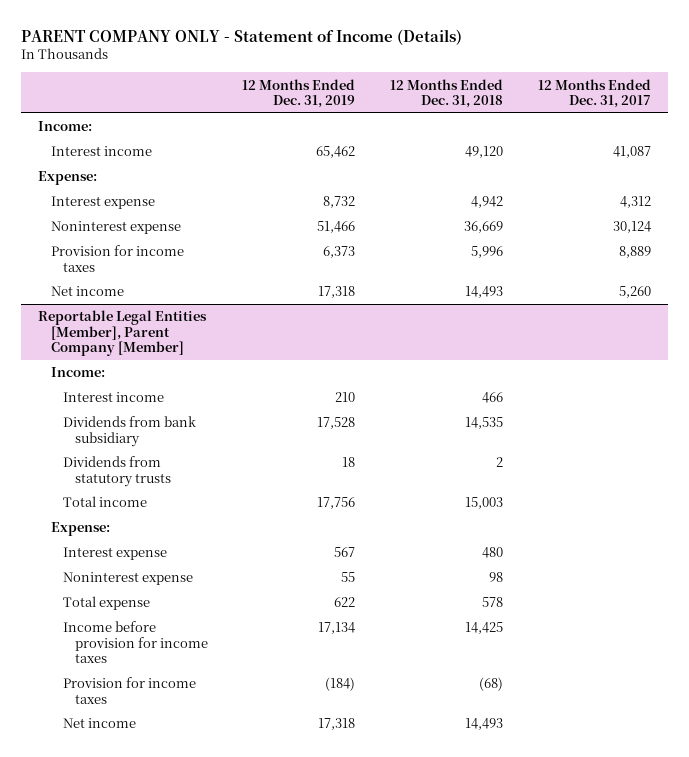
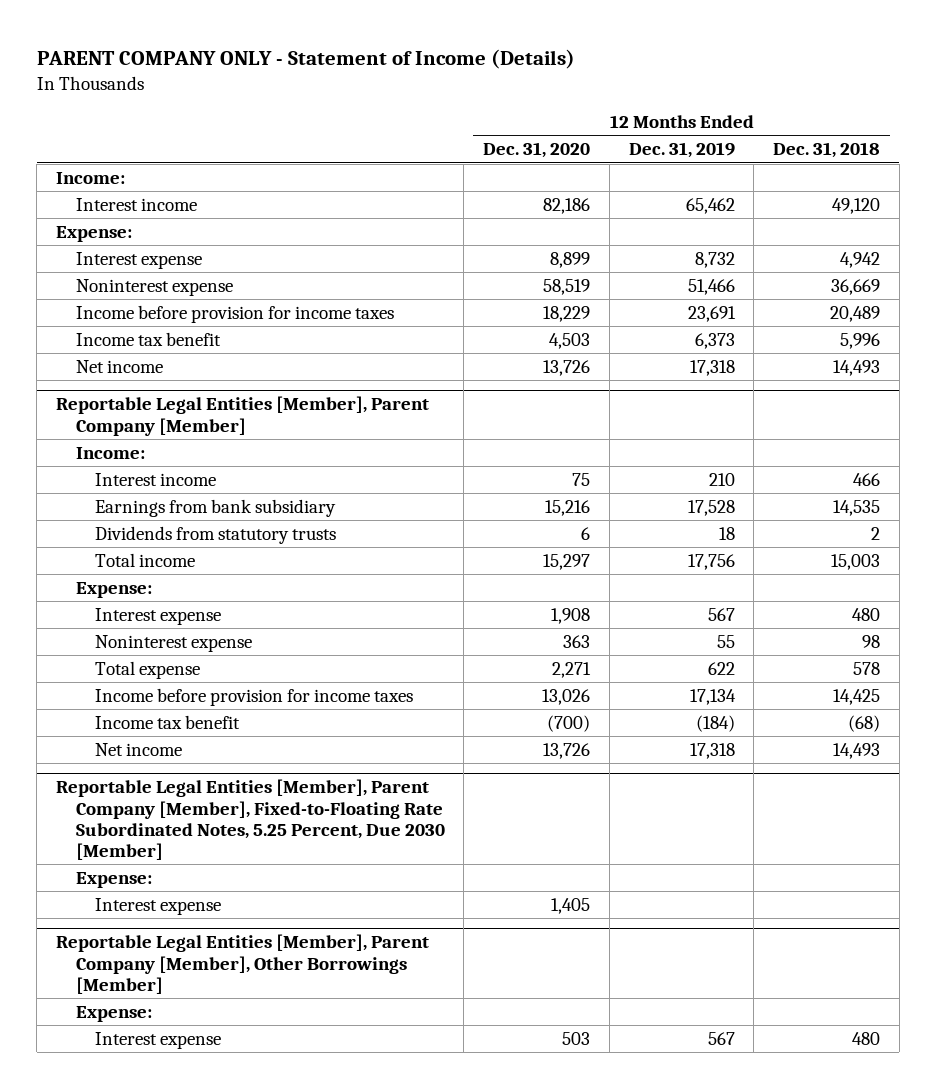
- | 12 Months Ended Dec. 31, 2019 | 12 Months Ended Dec. 31, 2018 | 12 Months Ended Dec. 31, 2017
+ | 12 Months Ended Dec. 31, 2020 | 12 Months Ended Dec. 31, 2019 | 12 Months Ended Dec. 31, 2018
- Provision for income taxes | 6,373 | 5,996 | 8,889
+ Income before provision for income taxes | 18,229 | 23,691 | 20,489
+ Income tax benefit | 4,503 | 6,373 | 5,996
@ Reportable Legal Entities [Member], Parent Company [Member]
- Dividends from bank subsidiary | 17,528 | 14,535 |
+ Earnings from bank subsidiary | 15,216 | 17,528 | 14,535
- Provision for income taxes | (184) | (68) |
+ Income tax benefit | (700) | (184) | (68)
+ Reportable Legal Entities [Member], Parent Company [Member], Fixed-to-Floating Rate Subordinated Notes, 5.25 Percent, Due 2030 [Member]
+ Expense:
+ Interest expense | 1,405 | |
+ Reportable Legal Entities [Member], Parent Company [Member], Other Borrowings [Member]
+ Expense:
+ Interest expense | 503 | 567 | 480

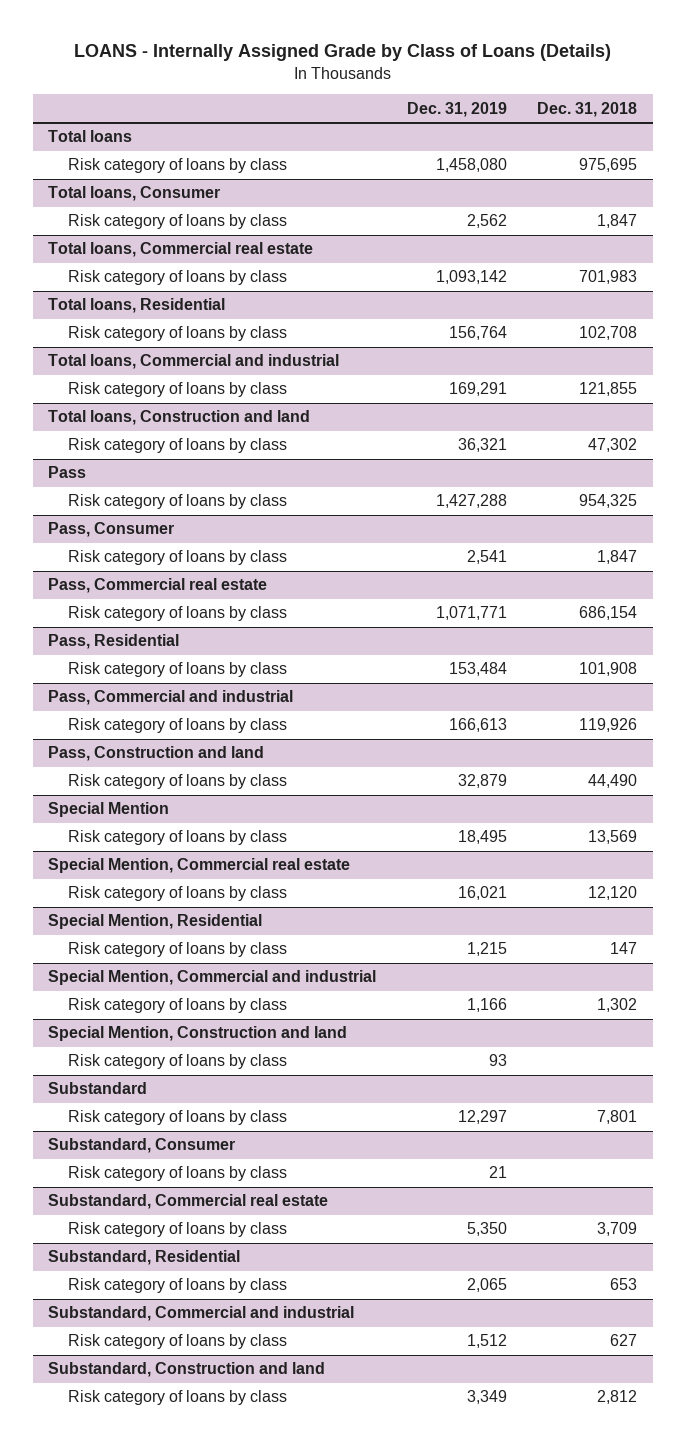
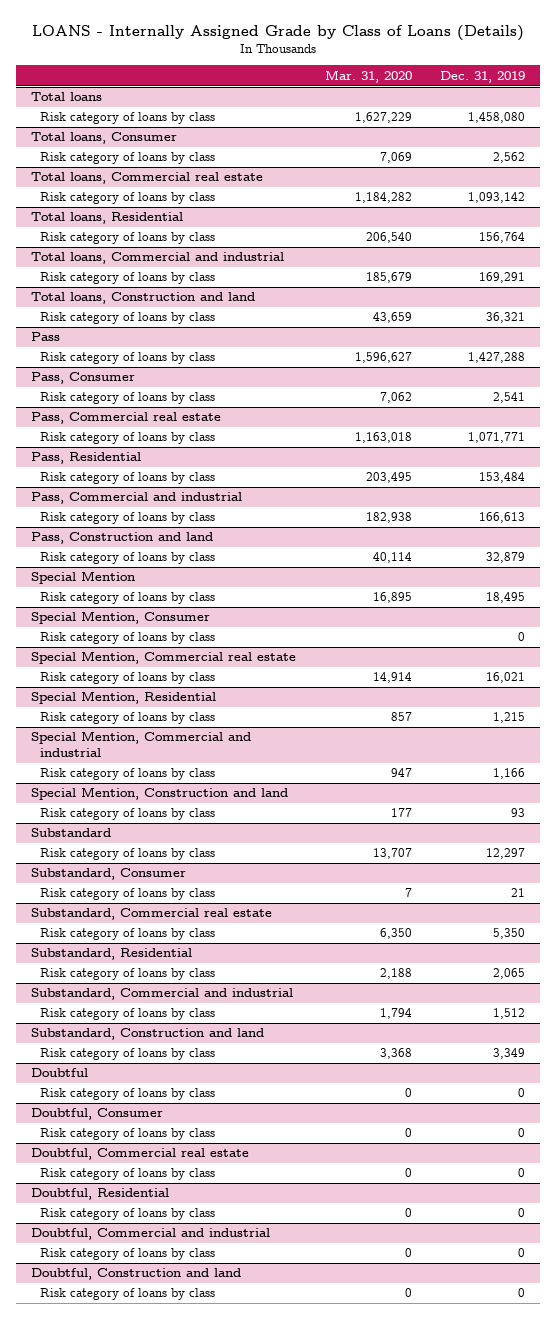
- | Dec. 31, 2019 | Dec. 31, 2018
+ | Mar. 31, 2020 | Dec. 31, 2019
+ Special Mention, Consumer
+ Risk category of loans by class | | 0
+ Doubtful
+ Risk category of loans by class | 0 | 0
+ Doubtful, Consumer
+ Risk category of loans by class | 0 | 0
+ Doubtful, Commercial real estate
+ Risk category of loans by class | 0 | 0
+ Doubtful, Residential
+ Risk category of loans by class | 0 | 0
+ Doubtful, Commercial and industrial
+ Risk category of loans by class | 0 | 0
+ Doubtful, Construction and land
+ Risk category of loans by class | 0 | 0

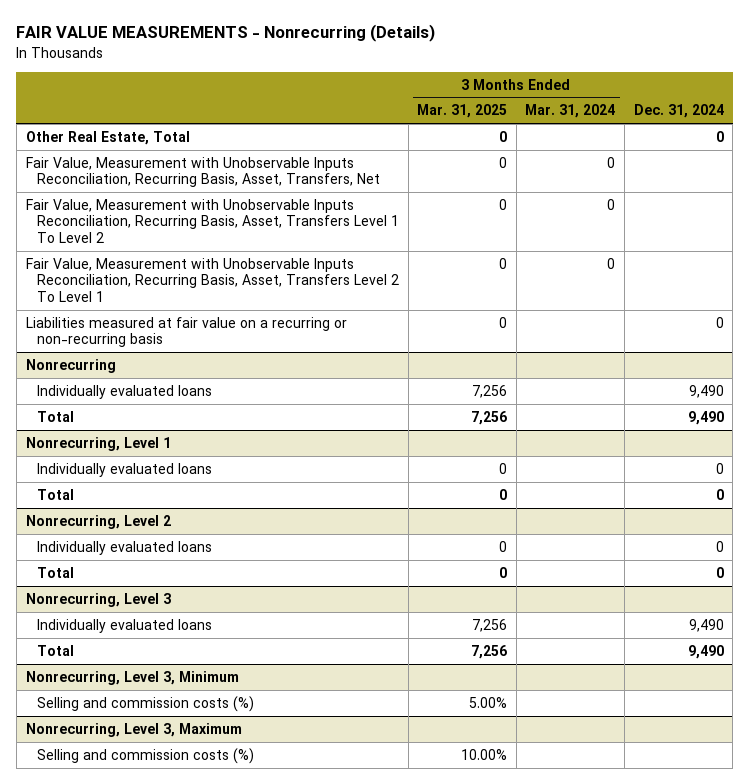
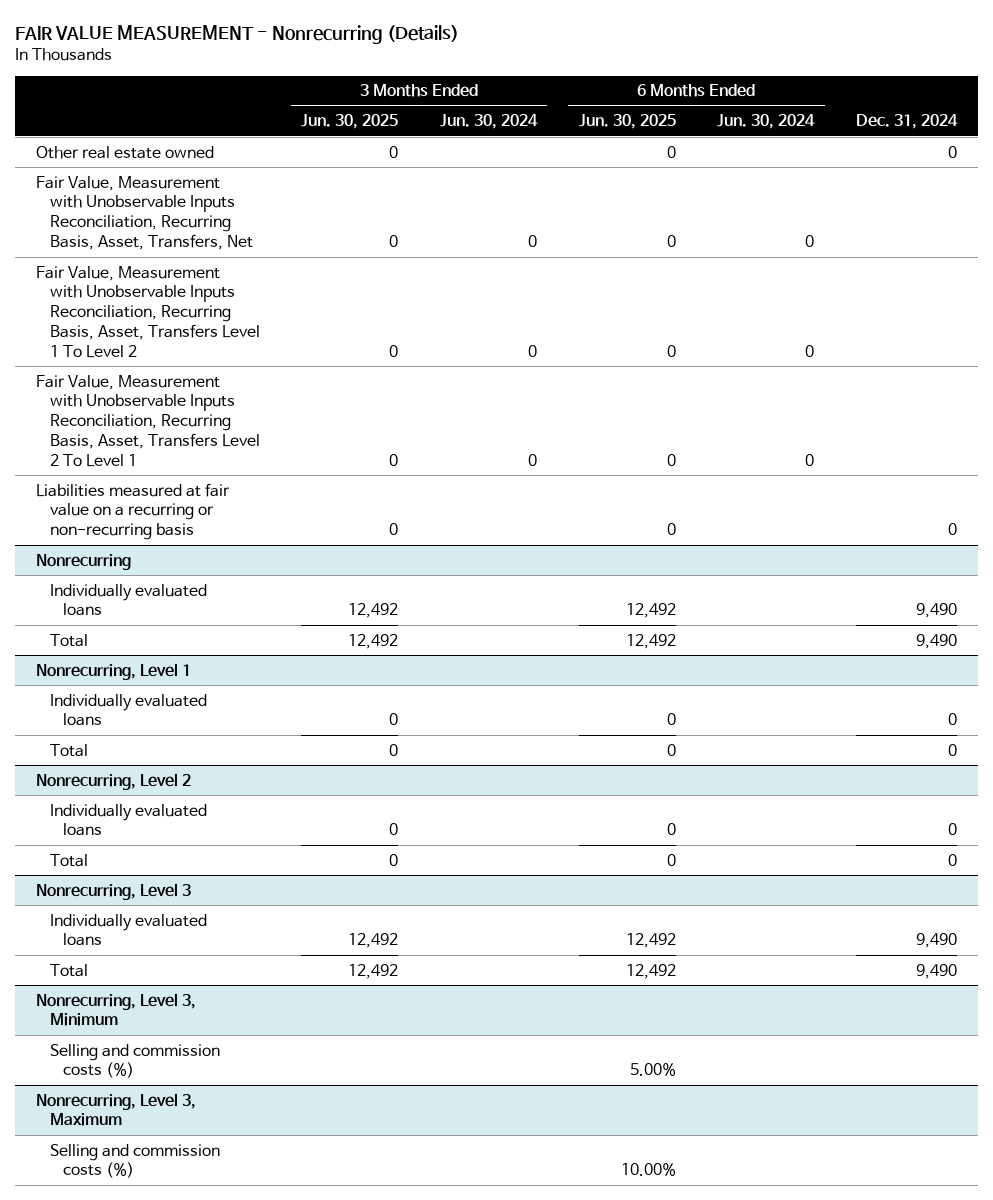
- FAIR VALUE MEASUREMENTS - Nonrecurring (Details)
+ FAIR VALUE MEASUREMENT - Nonrecurring (Details)
- | 3 Months Ended Mar. 31, 2025 | 3 Months Ended Mar. 31, 2024 | Dec. 31, 2024
+ | 3 Months Ended Jun. 30, 2025 | 3 Months Ended Jun. 30, 2024 | 6 Months Ended Jun. 30, 2025 | 6 Months Ended Jun. 30, 2024 | Dec. 31, 2024
- Other Real Estate, Total | 0 | | 0
+ Other real estate owned | 0 | | 0 | | 0

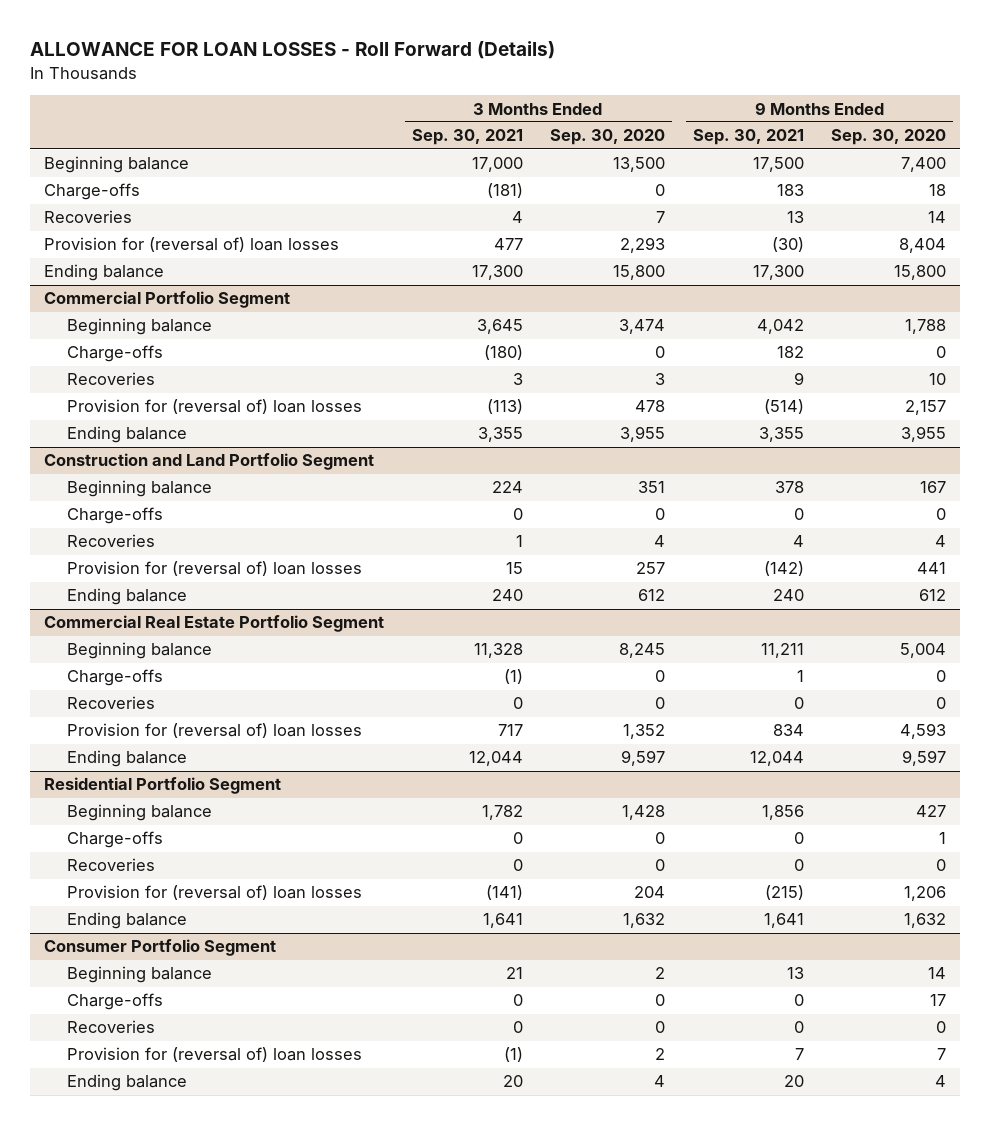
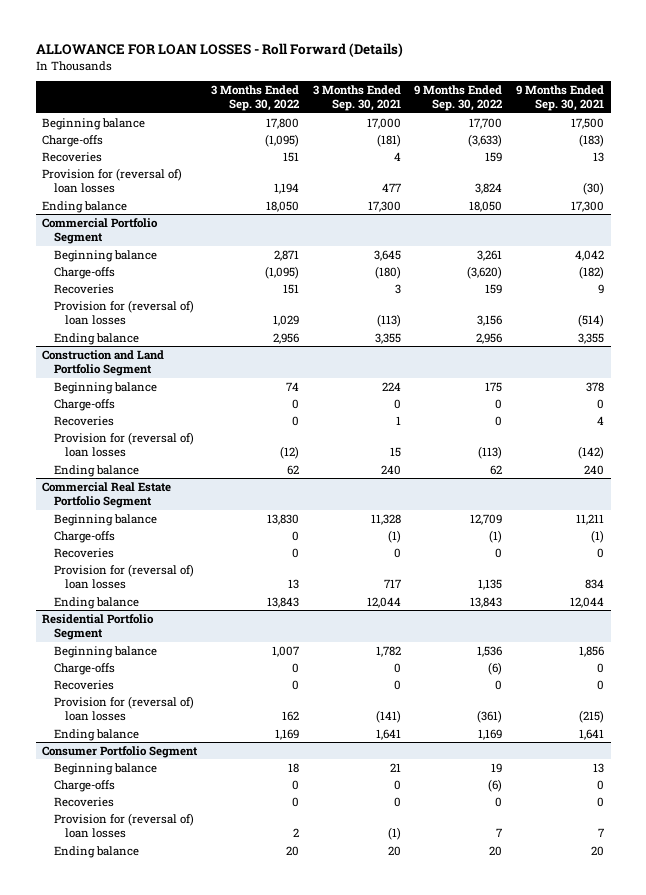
- | 3 Months Ended Sep. 30, 2021 | 3 Months Ended Sep. 30, 2020 | 9 Months Ended Sep. 30, 2021 | 9 Months Ended Sep. 30, 2020
+ | 3 Months Ended Sep. 30, 2022 | 3 Months Ended Sep. 30, 2021 | 9 Months Ended Sep. 30, 2022 | 9 Months Ended Sep. 30, 2021
- Charge-offs | (181) | 0 | 183 | 18
+ Charge-offs | (1,095) | (181) | (3,633) | (183)
@ Commercial Portfolio Segment
- Charge-offs | (180) | 0 | 182 | 0
+ Charge-offs | (1,095) | (180) | (3,620) | (182)
@ Commercial Real Estate Portfolio Segment
- Charge-offs | (1) | 0 | 1 | 0
+ Charge-offs | 0 | (1) | (1) | (1)

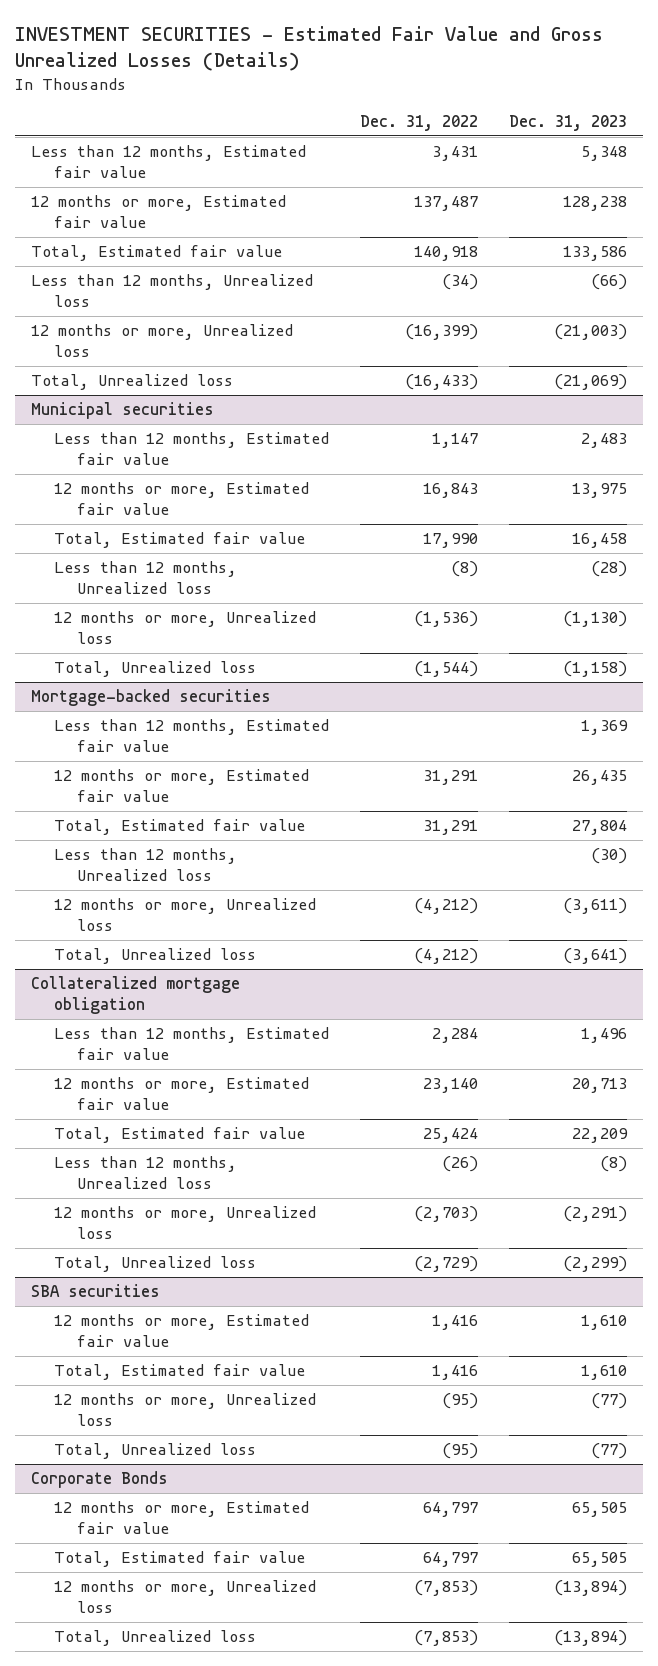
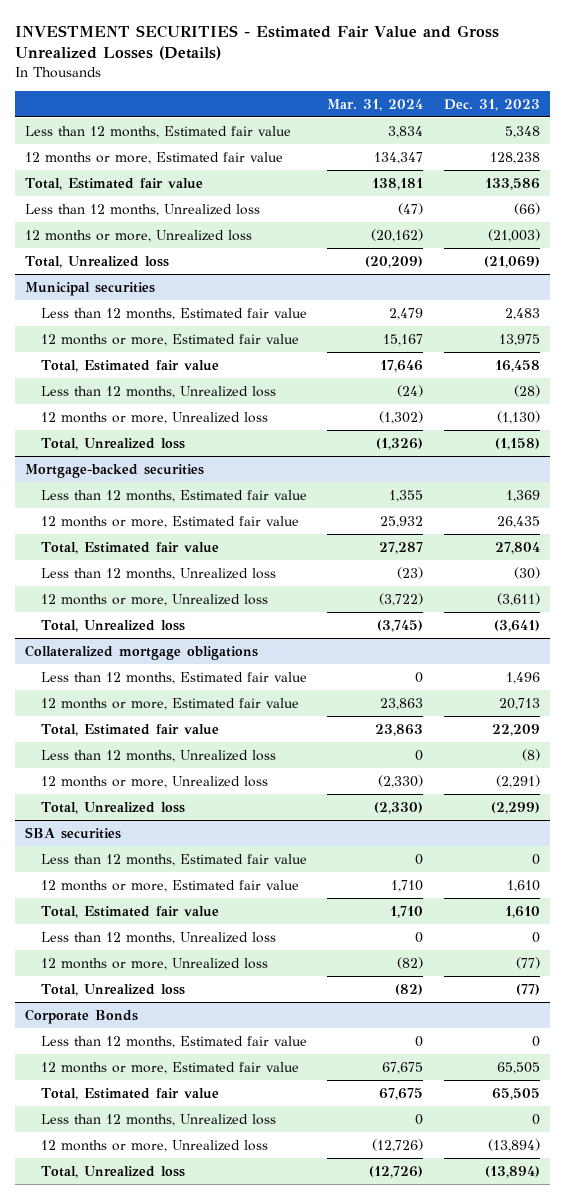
- | Dec. 31, 2022 | Dec. 31, 2023
+ | Mar. 31, 2024 | Dec. 31, 2023
- Collateralized mortgage obligation
+ Collateralized mortgage obligations
@ SBA securities
+ Less than 12 months, Estimated fair value | 0 | 0
+ Less than 12 months, Unrealized loss | 0 | 0
@ Corporate Bonds
+ Less than 12 months, Estimated fair value | 0 | 0
+ Less than 12 months, Unrealized loss | 0 | 0

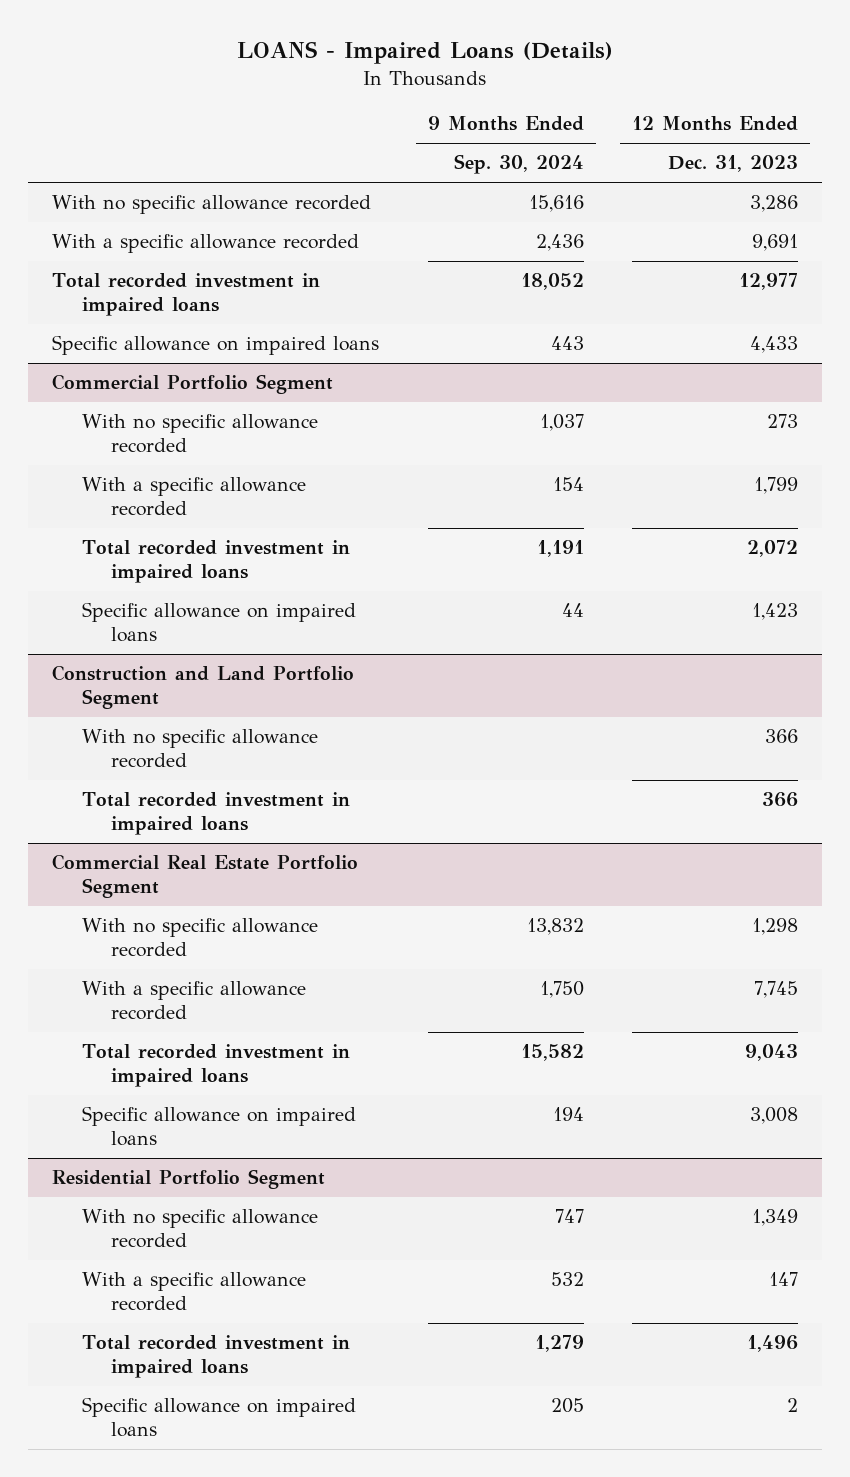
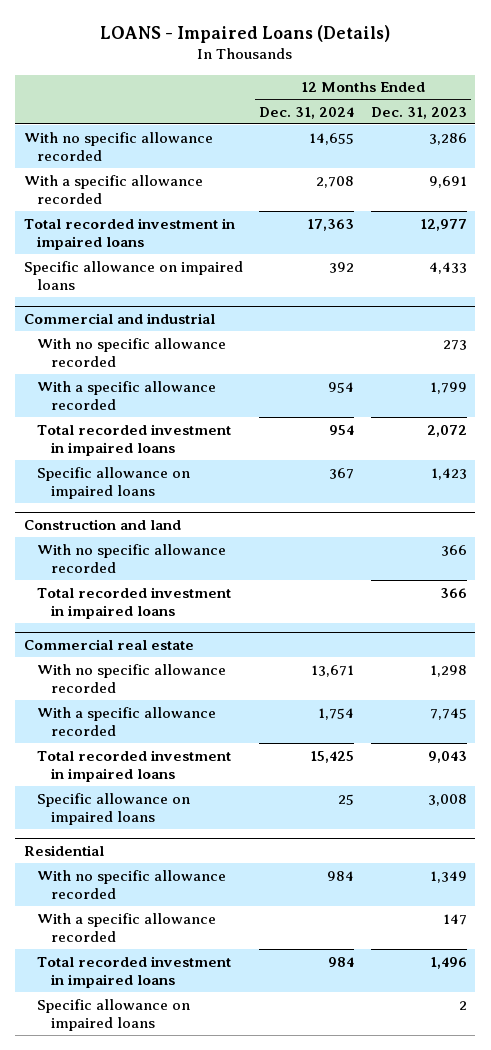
- | 9 Months Ended Sep. 30, 2024 | 12 Months Ended Dec. 31, 2023
+ | 12 Months Ended Dec. 31, 2024 | 12 Months Ended Dec. 31, 2023
- Commercial Portfolio Segment
+ Commercial and industrial
- Construction and Land Portfolio Segment
+ Construction and land
- Commercial Real Estate Portfolio Segment
+ Commercial real estate
- Residential Portfolio Segment
+ Residential

